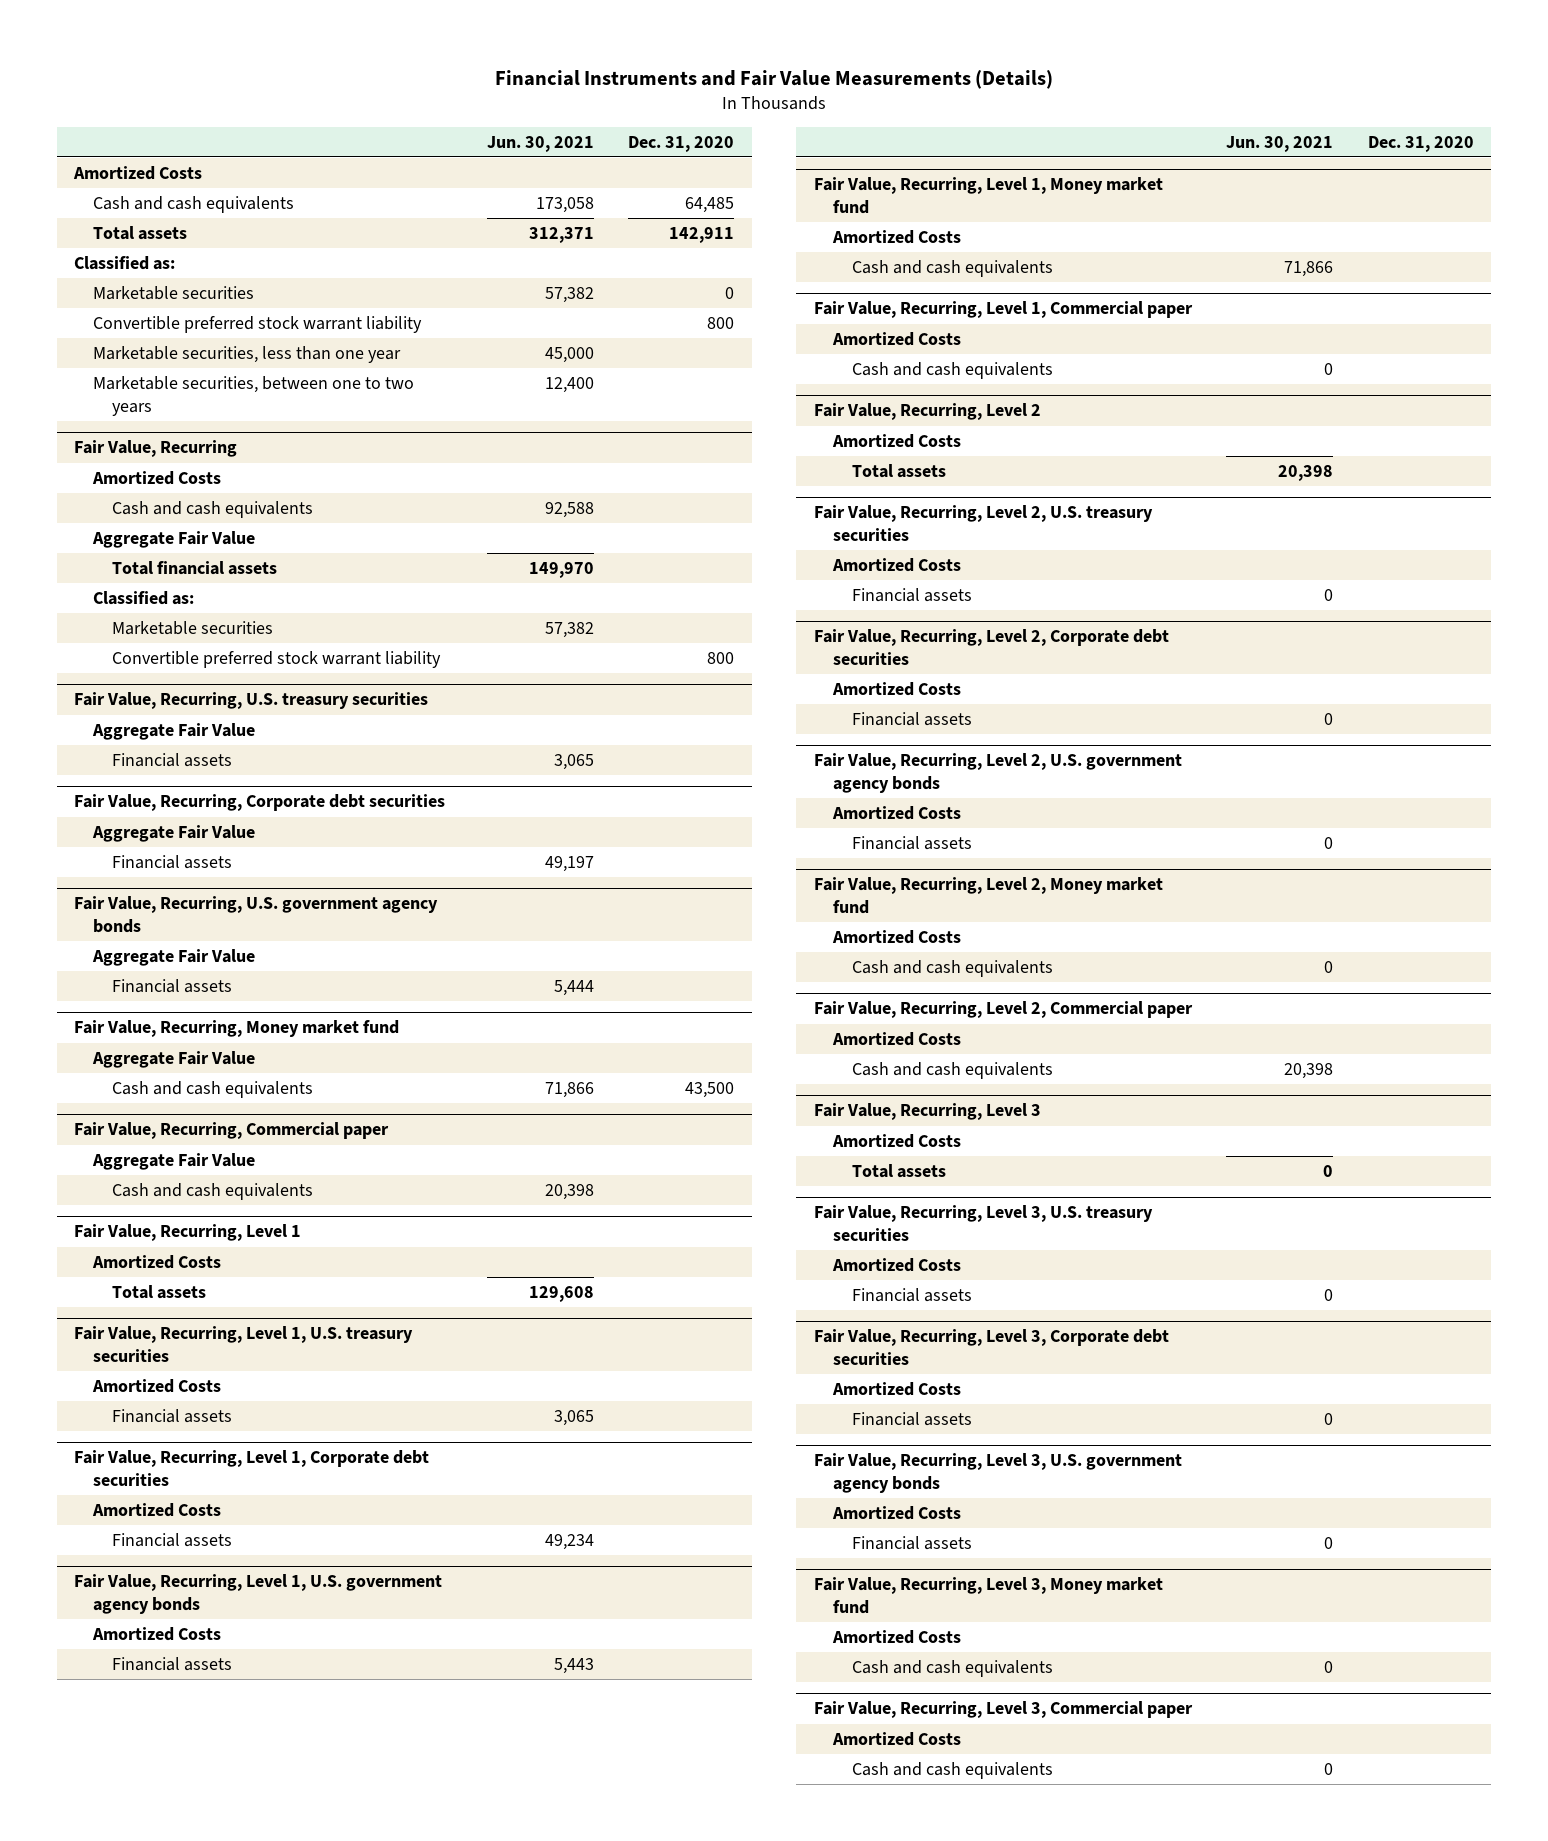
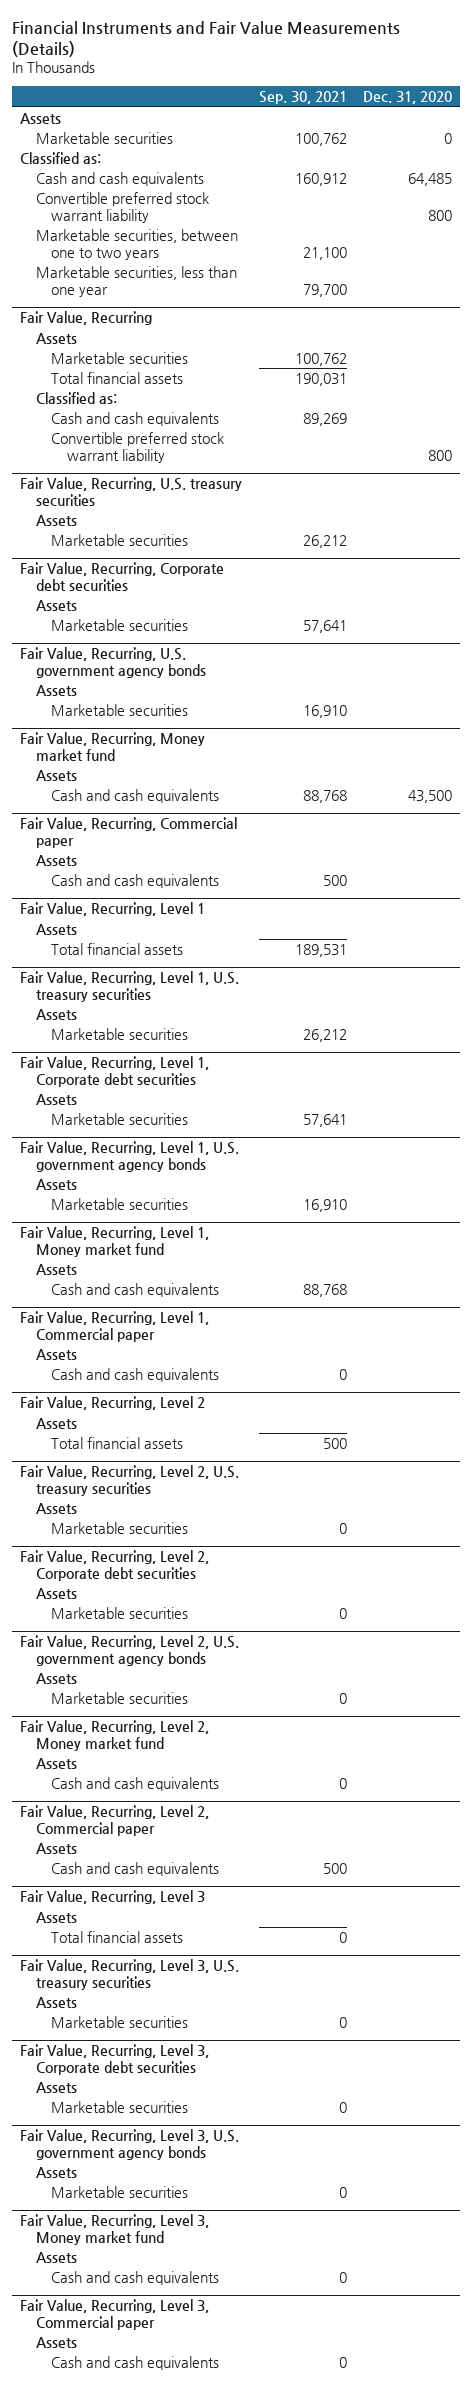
- | Jun. 30, 2021 | Dec. 31, 2020
+ | Sep. 30, 2021 | Dec. 31, 2020
- Amortized Costs
- Total assets | 312,371 | 142,911
+ Assets
moved down: Classified as:
moved down: Cash and cash equivalents | 160,912 | 64,485
moved down: Marketable securities, less than one year | 79,700 |
@ Fair Value, Recurring
- Amortized Costs
- Aggregate Fair Value
+ Assets
moved up: Marketable securities | 100,762 |
moved down: Cash and cash equivalents | 89,269 |
@ Fair Value, Recurring, U.S. treasury securities
- Aggregate Fair Value
- Financial assets | 3,065 |
+ Assets
+ Marketable securities | 26,212 |
@ Fair Value, Recurring, Corporate debt securities
- Aggregate Fair Value
- Financial assets | 49,197 |
+ Assets
+ Marketable securities | 57,641 |
@ Fair Value, Recurring, U.S. government agency bonds
- Aggregate Fair Value
- Financial assets | 5,444 |
+ Assets
+ Marketable securities | 16,910 |
@ Fair Value, Recurring, Money market fund
- Aggregate Fair Value
+ Assets
@ Fair Value, Recurring, Commercial paper
- Aggregate Fair Value
+ Assets
@ Fair Value, Recurring, Level 1
- Amortized Costs
- Total assets | 129,608 |
+ Assets
+ Total financial assets | 189,531 |
@ Fair Value, Recurring, Level 1, U.S. treasury securities
- Amortized Costs
- Financial assets | 3,065 |
+ Assets
+ Marketable securities | 26,212 |
@ Fair Value, Recurring, Level 1, Corporate debt securities
- Amortized Costs
- Financial assets | 49,234 |
+ Assets
+ Marketable securities | 57,641 |
@ Fair Value, Recurring, Level 1, U.S. government agency bonds
- Amortized Costs
- Financial assets | 5,443 |
+ Assets
+ Marketable securities | 16,910 |
@ Fair Value, Recurring, Level 1, Money market fund
- Amortized Costs
+ Assets
@ Fair Value, Recurring, Level 1, Commercial paper
- Amortized Costs
+ Assets
@ Fair Value, Recurring, Level 2
- Amortized Costs
- Total assets | 20,398 |
+ Assets
+ Total financial assets | 500 |
@ Fair Value, Recurring, Level 2, U.S. treasury securities
- Amortized Costs
- Financial assets | 0 |
+ Assets
+ Marketable securities | 0 |
@ Fair Value, Recurring, Level 2, Corporate debt securities
- Amortized Costs
- Financial assets | 0 |
+ Assets
+ Marketable securities | 0 |
@ Fair Value, Recurring, Level 2, U.S. government agency bonds
- Amortized Costs
- Financial assets | 0 |
+ Assets
+ Marketable securities | 0 |
@ Fair Value, Recurring, Level 2, Money market fund
- Amortized Costs
+ Assets
@ Fair Value, Recurring, Level 2, Commercial paper
- Amortized Costs
+ Assets
@ Fair Value, Recurring, Level 3
- Amortized Costs
- Total assets | 0 |
+ Assets
+ Total financial assets | 0 |
@ Fair Value, Recurring, Level 3, U.S. treasury securities
- Amortized Costs
- Financial assets | 0 |
+ Assets
+ Marketable securities | 0 |
@ Fair Value, Recurring, Level 3, Corporate debt securities
- Amortized Costs
- Financial assets | 0 |
+ Assets
+ Marketable securities | 0 |
@ Fair Value, Recurring, Level 3, U.S. government agency bonds
- Amortized Costs
- Financial assets | 0 |
+ Assets
+ Marketable securities | 0 |
@ Fair Value, Recurring, Level 3, Money market fund
- Amortized Costs
+ Assets
@ Fair Value, Recurring, Level 3, Commercial paper
- Amortized Costs
+ Assets

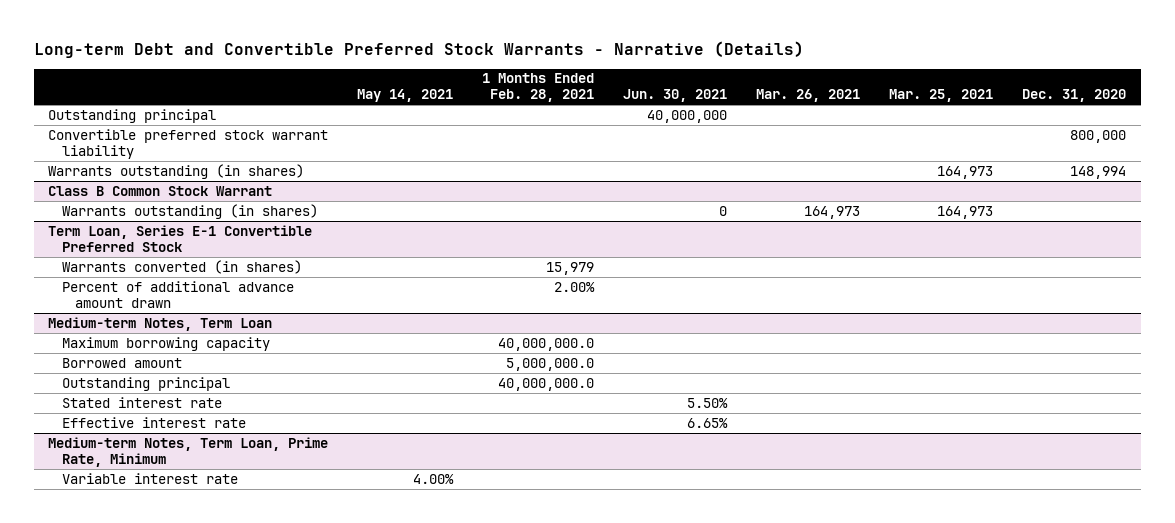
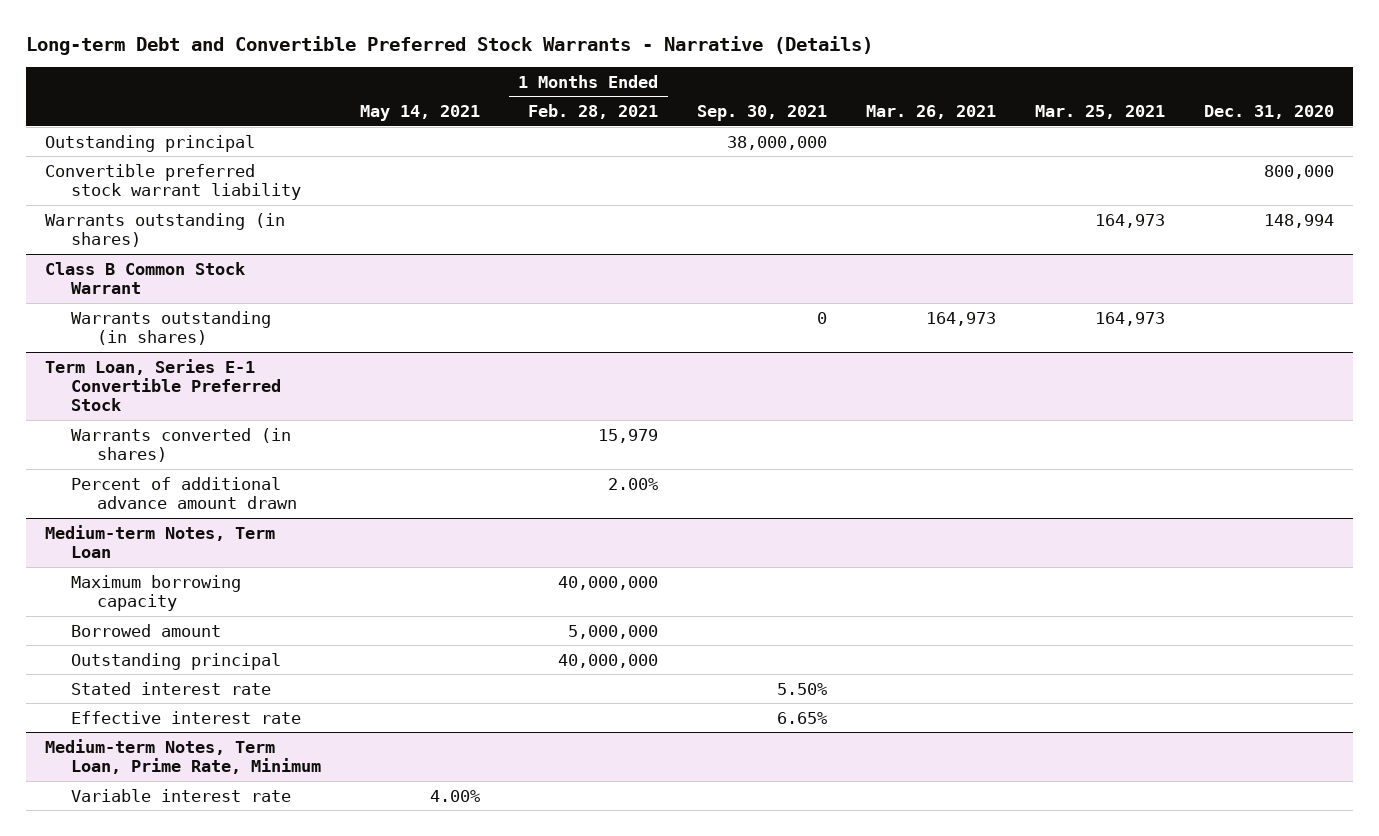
- | May 14, 2021 | 1 Months Ended Feb. 28, 2021 | Jun. 30, 2021 | Mar. 26, 2021 | Mar. 25, 2021 | Dec. 31, 2020
+ | May 14, 2021 | 1 Months Ended Feb. 28, 2021 | Sep. 30, 2021 | Mar. 26, 2021 | Mar. 25, 2021 | Dec. 31, 2020
@ Medium-term Notes, Term Loan
- Maximum borrowing capacity | | 40,000,000.0 | | | |
- Borrowed amount | | 5,000,000.0 | | | |
- Outstanding principal | | 40,000,000.0 | | | |
+ Maximum borrowing capacity | | 40,000,000 | | | |
+ Borrowed amount | | 5,000,000 | | | |
+ Outstanding principal | | 40,000,000 | | | |

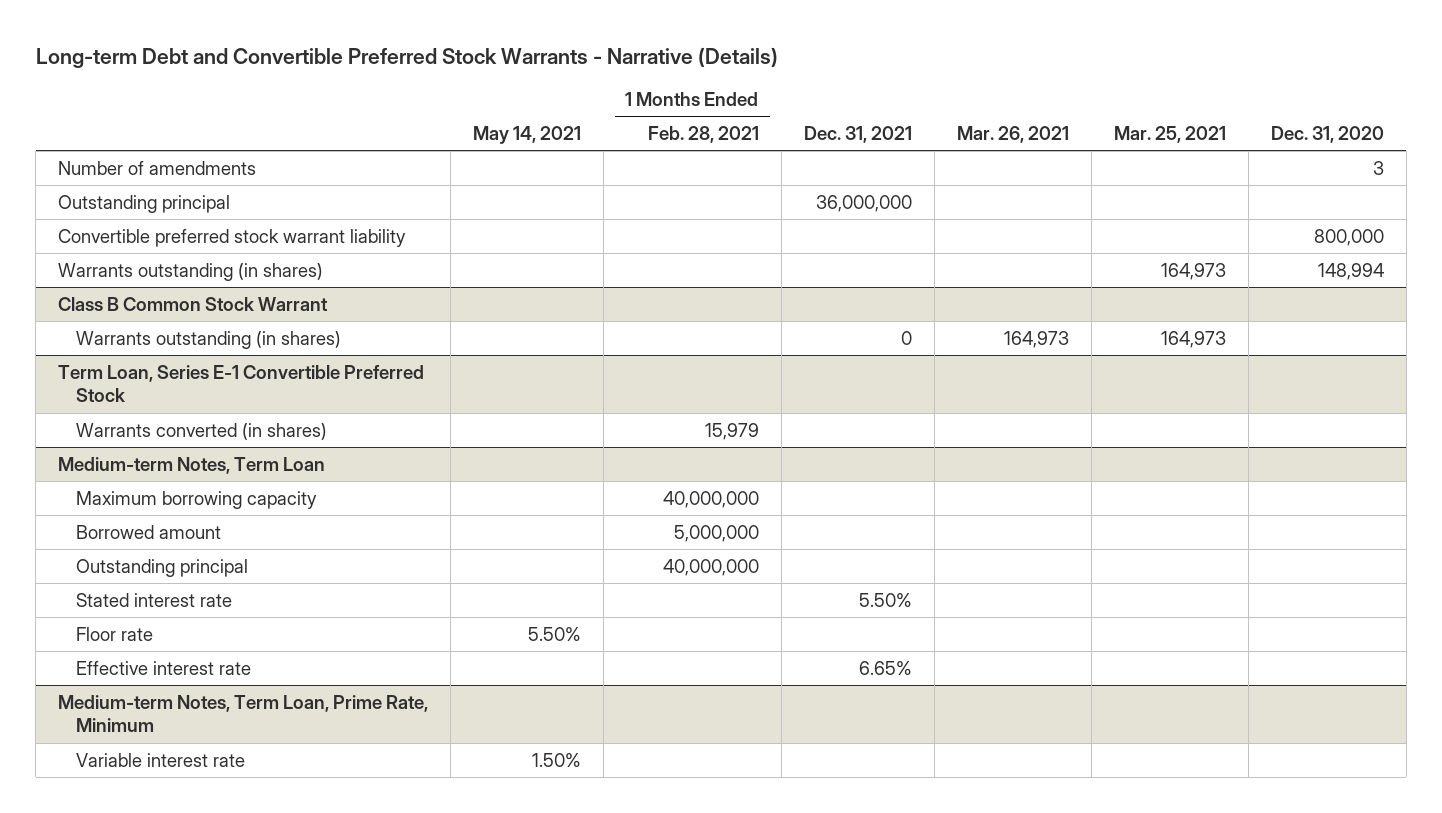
- | May 14, 2021 | 1 Months Ended Feb. 28, 2021 | Sep. 30, 2021 | Mar. 26, 2021 | Mar. 25, 2021 | Dec. 31, 2020
+ | May 14, 2021 | 1 Months Ended Feb. 28, 2021 | Dec. 31, 2021 | Mar. 26, 2021 | Mar. 25, 2021 | Dec. 31, 2020
+ Number of amendments | | | | | | 3
@ Term Loan, Series E-1 Convertible Preferred Stock
- Percent of additional advance amount drawn | | 2.00% | | | |
@ Medium-term Notes, Term Loan
+ Floor rate | 5.50% | | | | |
@ Medium-term Notes, Term Loan, Prime Rate, Minimum
- Variable interest rate | 4.00% | | | | |
+ Variable interest rate | 1.50% | | | | |

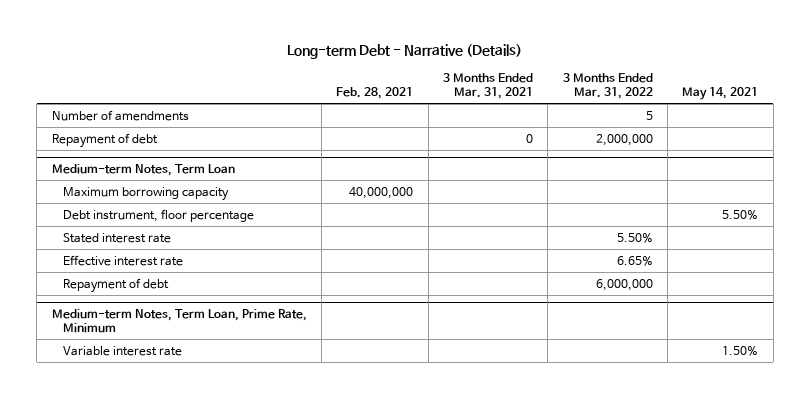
- Long-term Debt and Convertible Preferred Stock Warrants - Narrative (Details)
+ Long-term Debt - Narrative (Details)
- | May 14, 2021 | 1 Months Ended Feb. 28, 2021 | Dec. 31, 2021 | Mar. 26, 2021 | Mar. 25, 2021 | Dec. 31, 2020
+ | Feb. 28, 2021 | 3 Months Ended Mar. 31, 2021 | 3 Months Ended Mar. 31, 2022 | May 14, 2021
- Outstanding principal | | | 36,000,000 | | |
- Convertible preferred stock warrant liability | | | | | | 800,000
- Warrants outstanding (in shares) | | | | | 164,973 | 148,994
- Class B Common Stock Warrant
- Warrants outstanding (in shares) | | | 0 | 164,973 | 164,973 |
- Term Loan, Series E-1 Convertible Preferred Stock
- Warrants converted (in shares) | | 15,979 | | | |
+ Repayment of debt | | 0 | 2,000,000 |
@ Medium-term Notes, Term Loan
- Borrowed amount | | 5,000,000 | | | |
- Outstanding principal | | 40,000,000 | | | |
+ Debt instrument, floor percentage | | | | 5.50%
- Floor rate | 5.50% | | | | |
+ Repayment of debt | | | 6,000,000 |

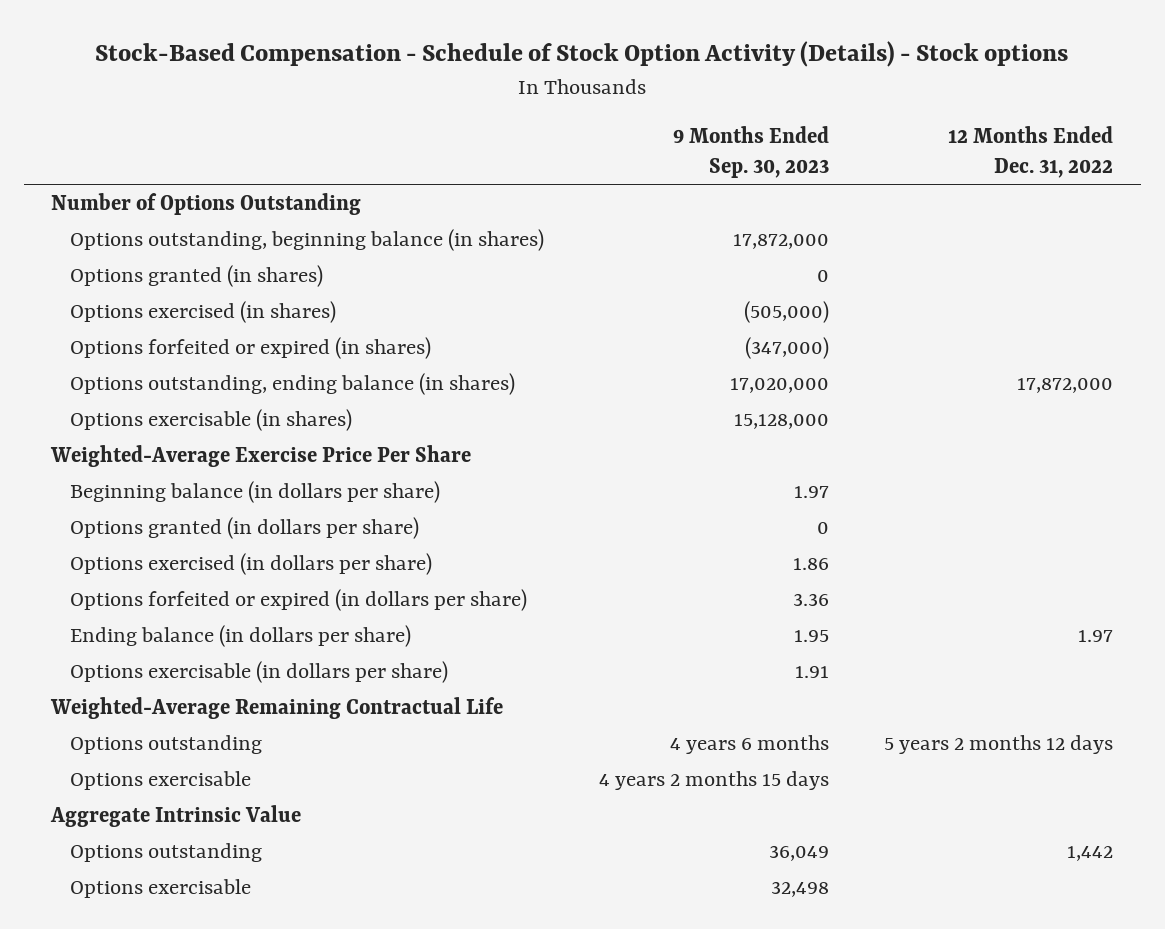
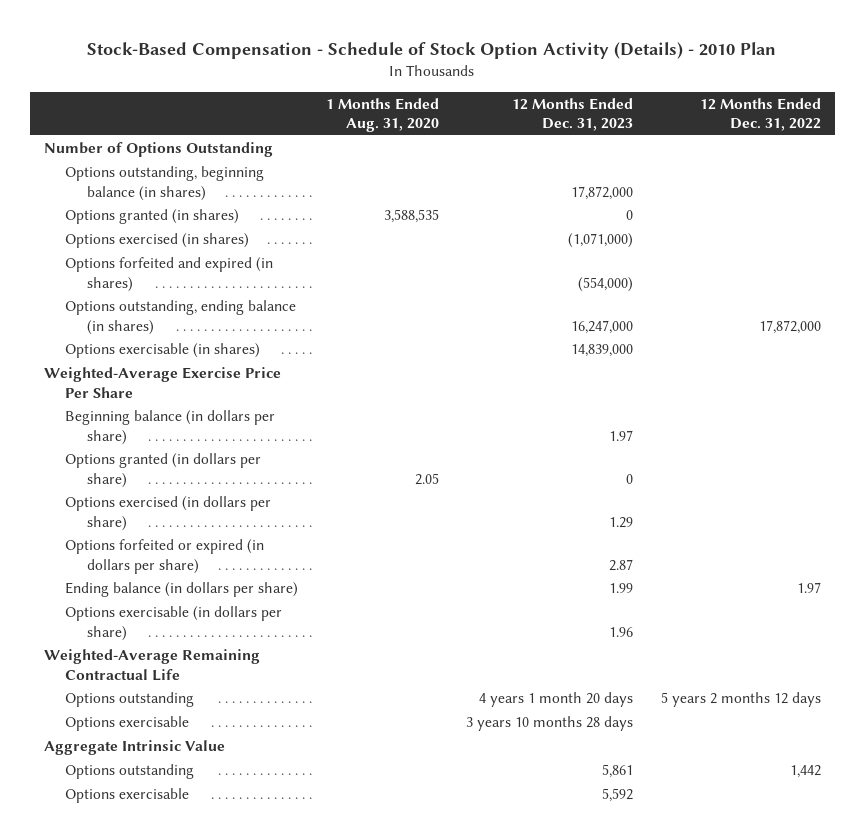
- Stock-Based Compensation - Schedule of Stock Option Activity (Details) - Stock options
+ Stock-Based Compensation - Schedule of Stock Option Activity (Details) - 2010 Plan
- | 9 Months Ended Sep. 30, 2023 | 12 Months Ended Dec. 31, 2022
+ | 1 Months Ended Aug. 31, 2020 | 12 Months Ended Dec. 31, 2023 | 12 Months Ended Dec. 31, 2022
- Options forfeited or expired (in shares) | (347,000) |
+ Options forfeited and expired (in shares) | | (554,000) |

